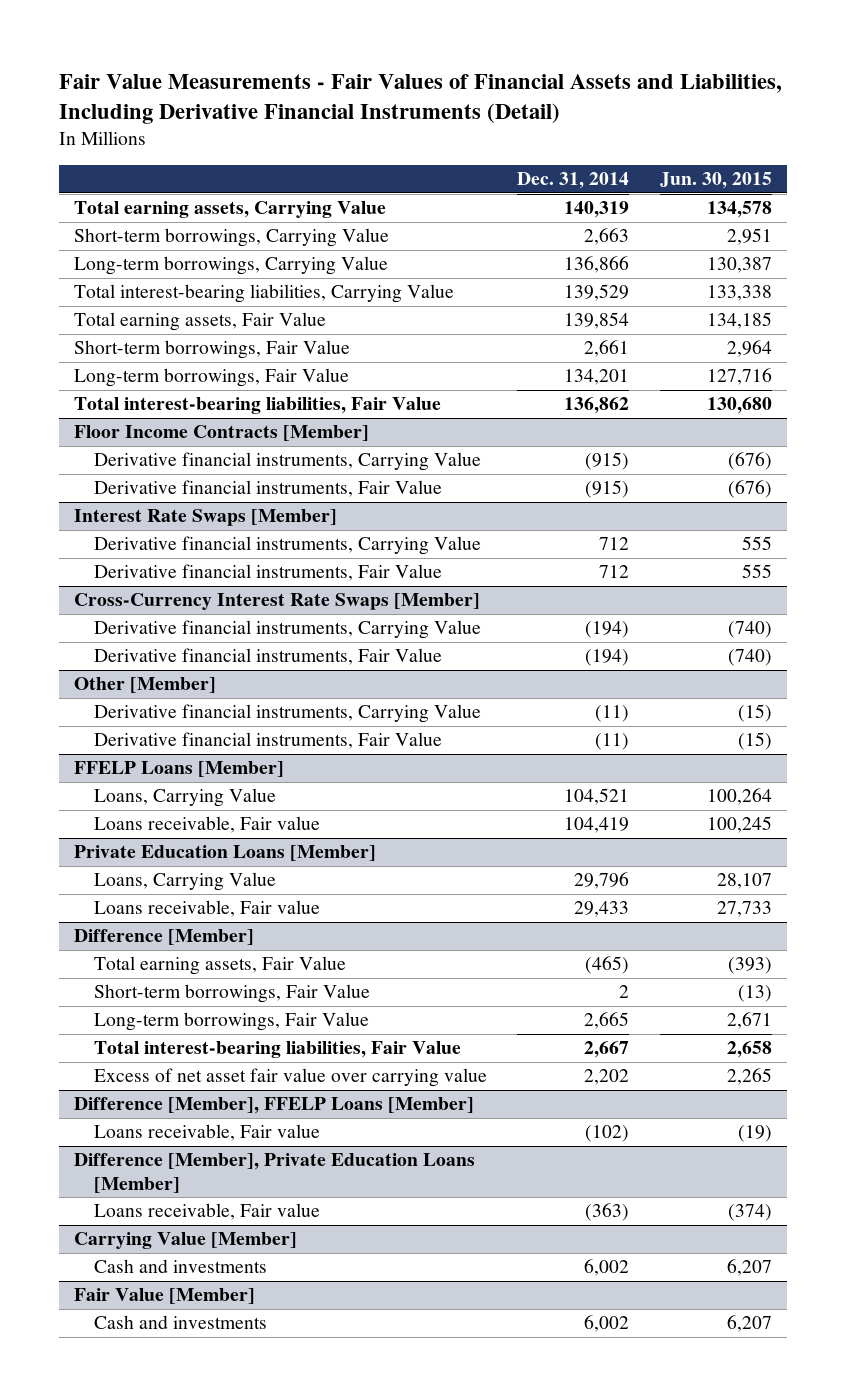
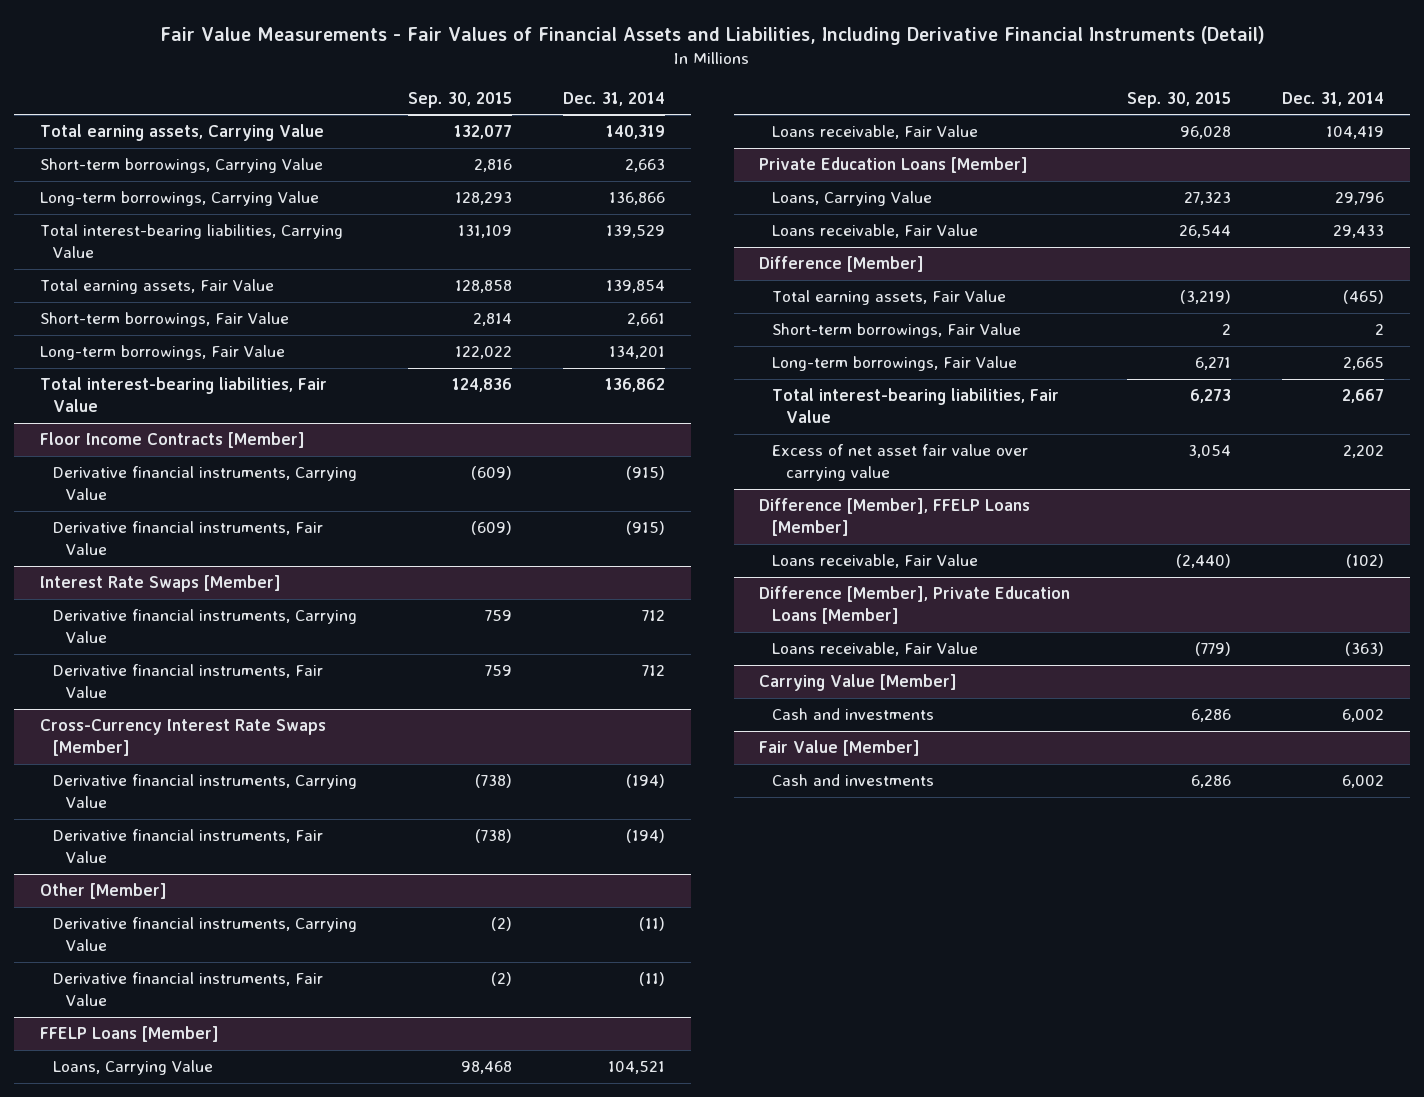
- | Dec. 31, 2014 | Jun. 30, 2015
+ | Sep. 30, 2015 | Dec. 31, 2014
@ FFELP Loans [Member]
- Loans receivable, Fair value | 104,419 | 100,245
+ Loans receivable, Fair Value | 96,028 | 104,419
@ Private Education Loans [Member]
- Loans receivable, Fair value | 29,433 | 27,733
+ Loans receivable, Fair Value | 26,544 | 29,433
@ Difference [Member], FFELP Loans [Member]
- Loans receivable, Fair value | (102) | (19)
+ Loans receivable, Fair Value | (2,440) | (102)
@ Difference [Member], Private Education Loans [Member]
- Loans receivable, Fair value | (363) | (374)
+ Loans receivable, Fair Value | (779) | (363)

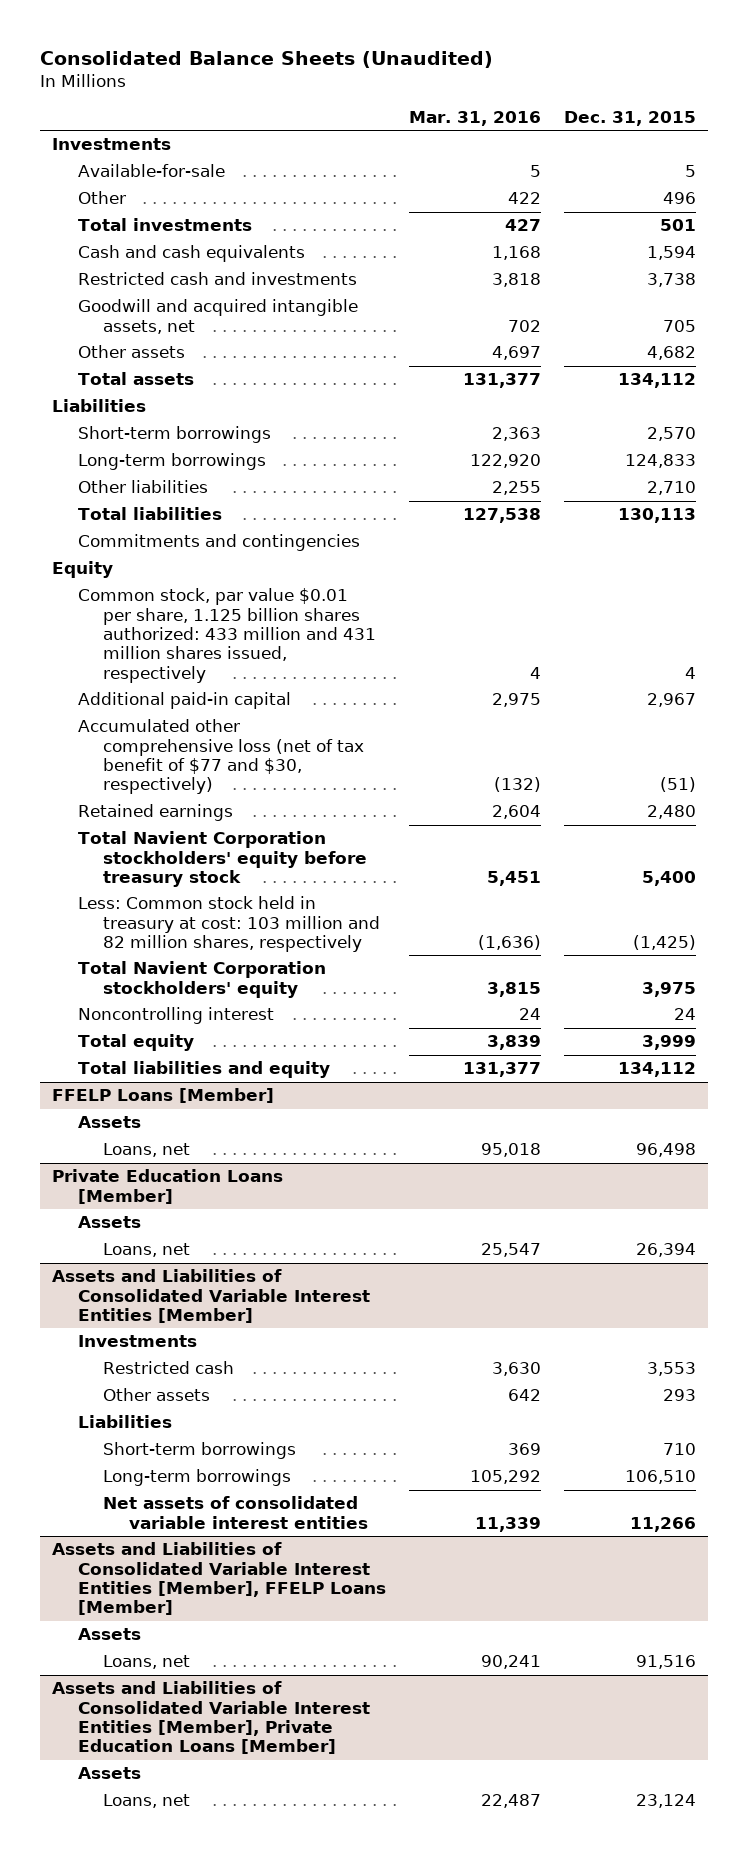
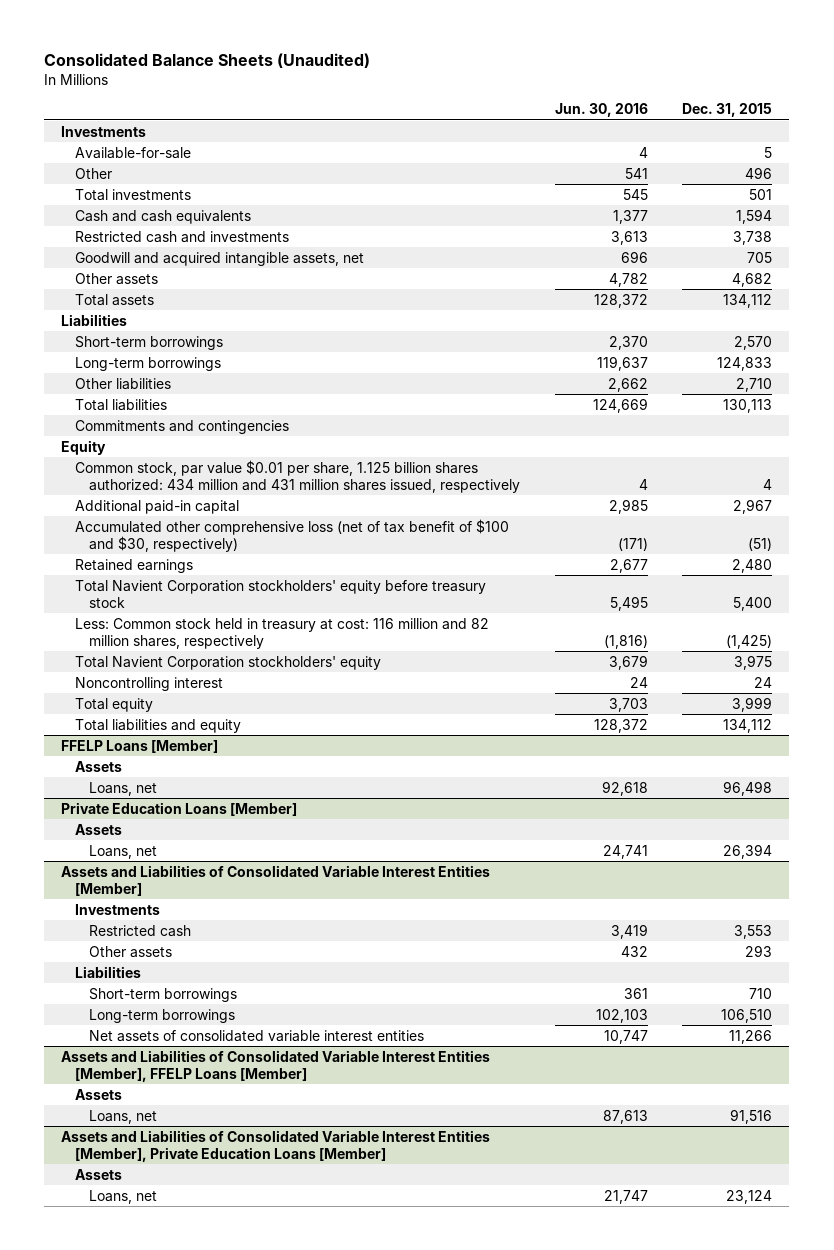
- | Mar. 31, 2016 | Dec. 31, 2015
+ | Jun. 30, 2016 | Dec. 31, 2015
- Common stock, par value $0.01 per share, 1.125 billion shares authorized: 433 million and 431 million shares issued, respectively | 4 | 4
+ Common stock, par value $0.01 per share, 1.125 billion shares authorized: 434 million and 431 million shares issued, respectively | 4 | 4
- Accumulated other comprehensive loss (net of tax benefit of $77 and $30, respectively) | (132) | (51)
+ Accumulated other comprehensive loss (net of tax benefit of $100 and $30, respectively) | (171) | (51)
- Less: Common stock held in treasury at cost: 103 million and 82 million shares, respectively | (1,636) | (1,425)
+ Less: Common stock held in treasury at cost: 116 million and 82 million shares, respectively | (1,816) | (1,425)

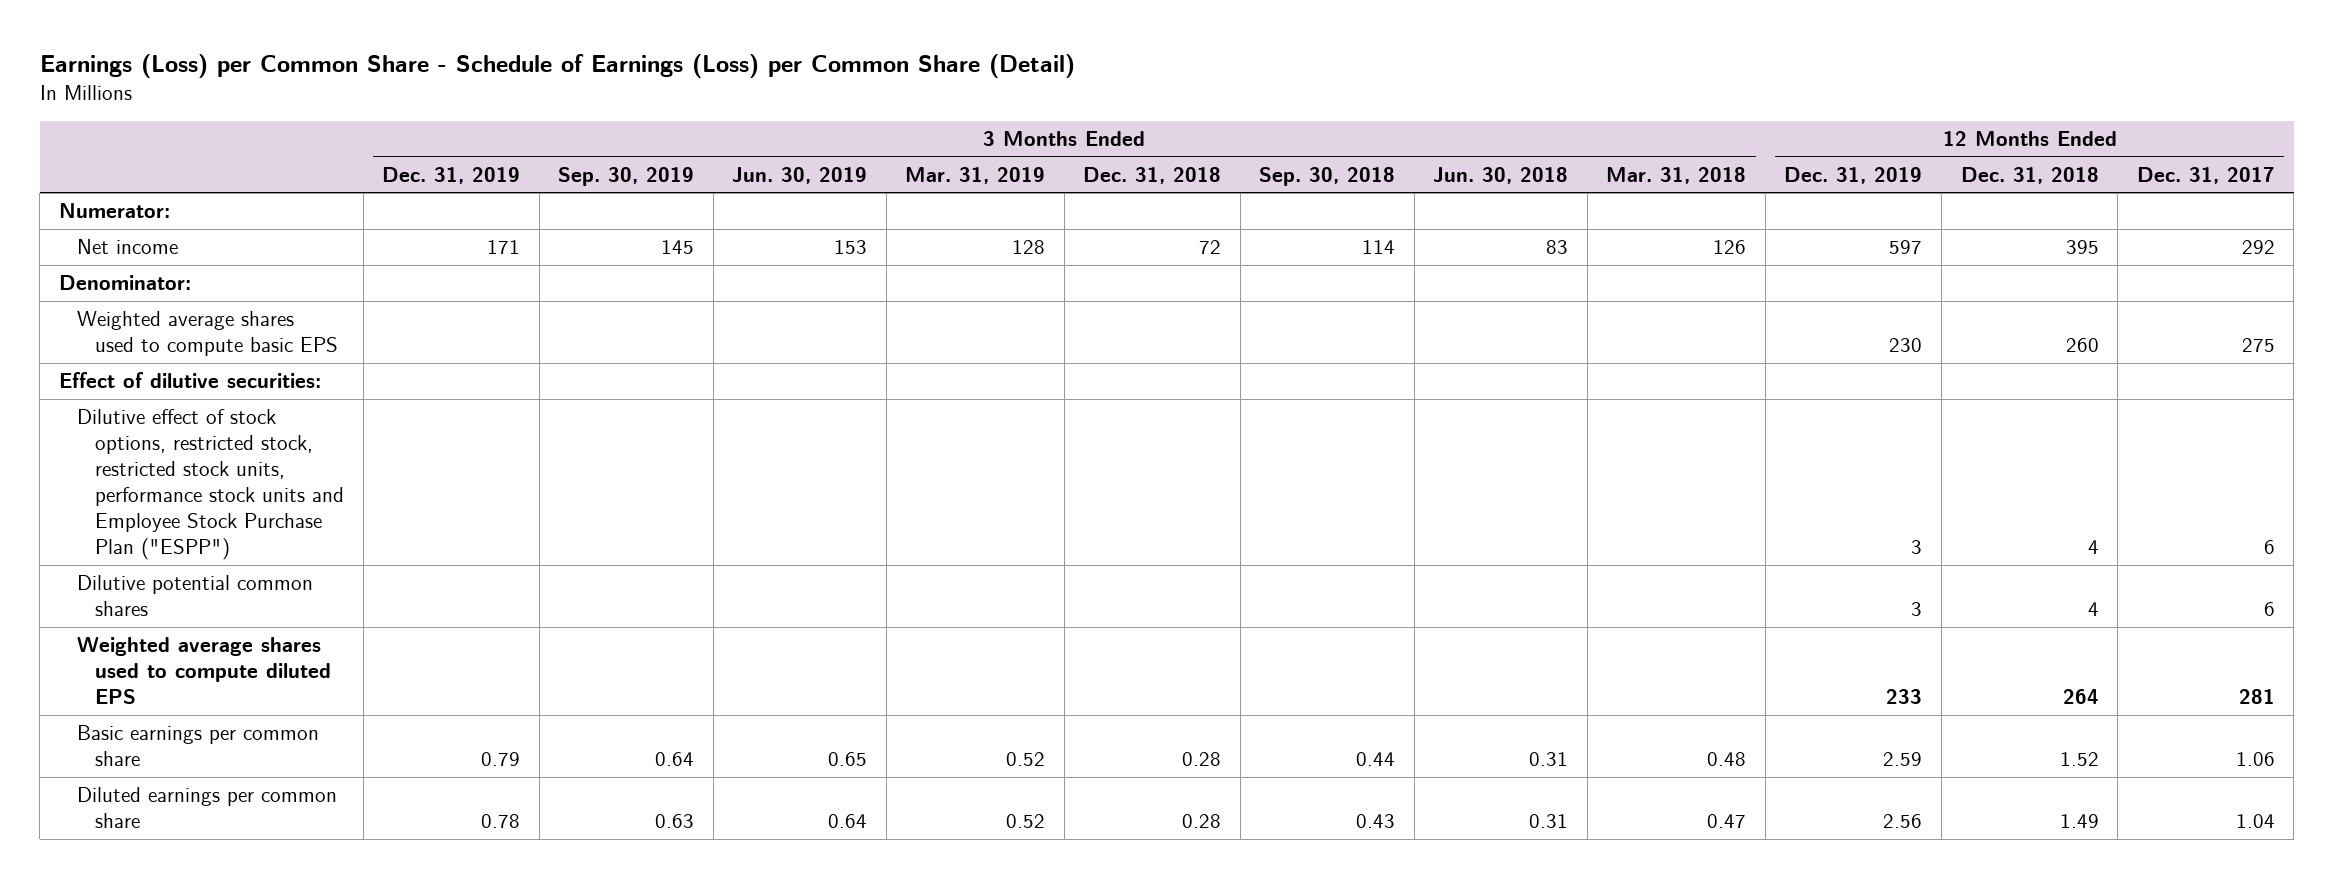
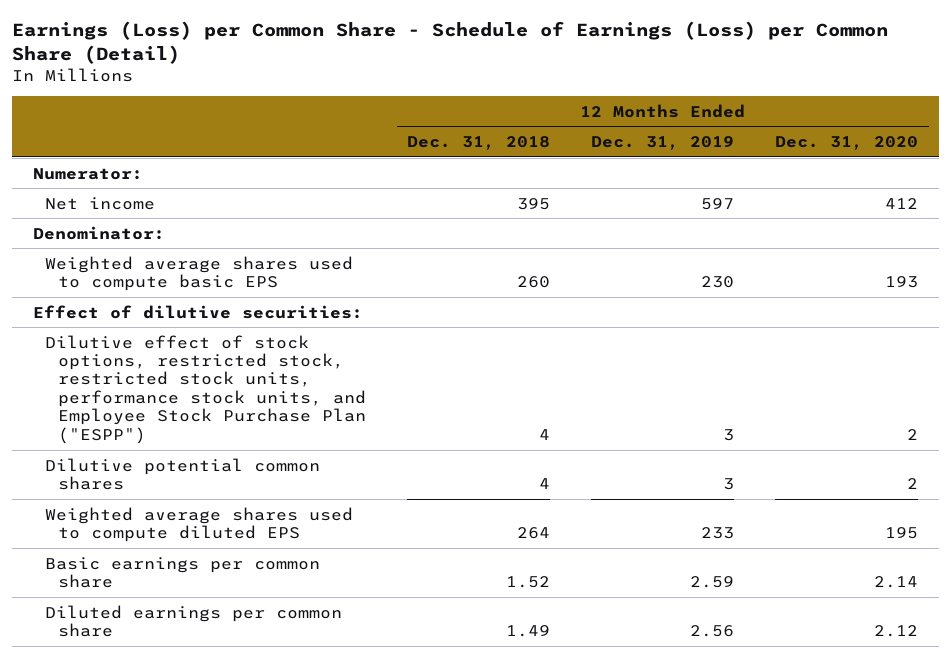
- | 3 Months Ended Dec. 31, 2019 | 3 Months Ended Sep. 30, 2019 | 3 Months Ended Jun. 30, 2019 | 3 Months Ended Mar. 31, 2019 | 3 Months Ended Dec. 31, 2018 | 3 Months Ended Sep. 30, 2018 | 3 Months Ended Jun. 30, 2018 | 3 Months Ended Mar. 31, 2018 | 12 Months Ended Dec. 31, 2019 | 12 Months Ended Dec. 31, 2018 | 12 Months Ended Dec. 31, 2017
+ | 12 Months Ended Dec. 31, 2018 | 12 Months Ended Dec. 31, 2019 | 12 Months Ended Dec. 31, 2020
- Dilutive effect of stock options, restricted stock, restricted stock units, performance stock units and Employee Stock Purchase Plan ("ESPP") | | | | | | | | | 3 | 4 | 6
+ Dilutive effect of stock options, restricted stock, restricted stock units, performance stock units, and Employee Stock Purchase Plan ("ESPP") | 4 | 3 | 2

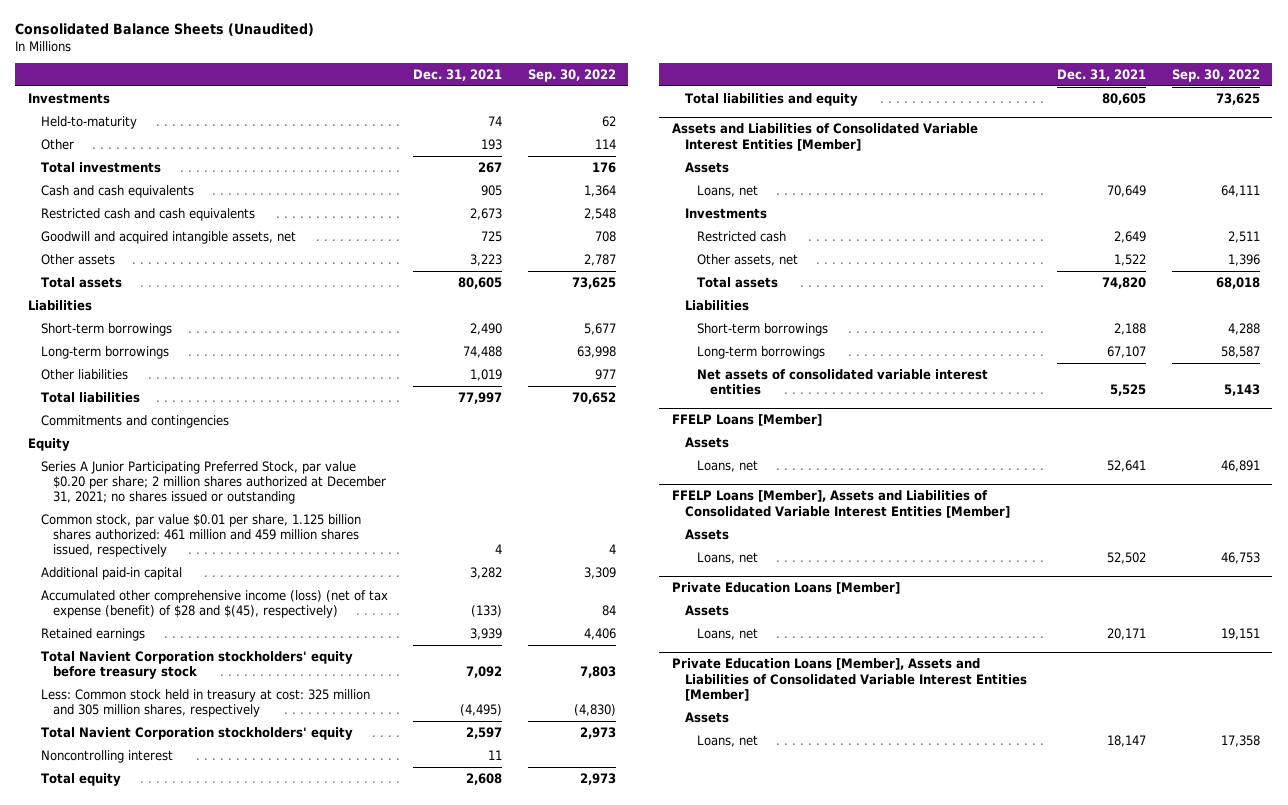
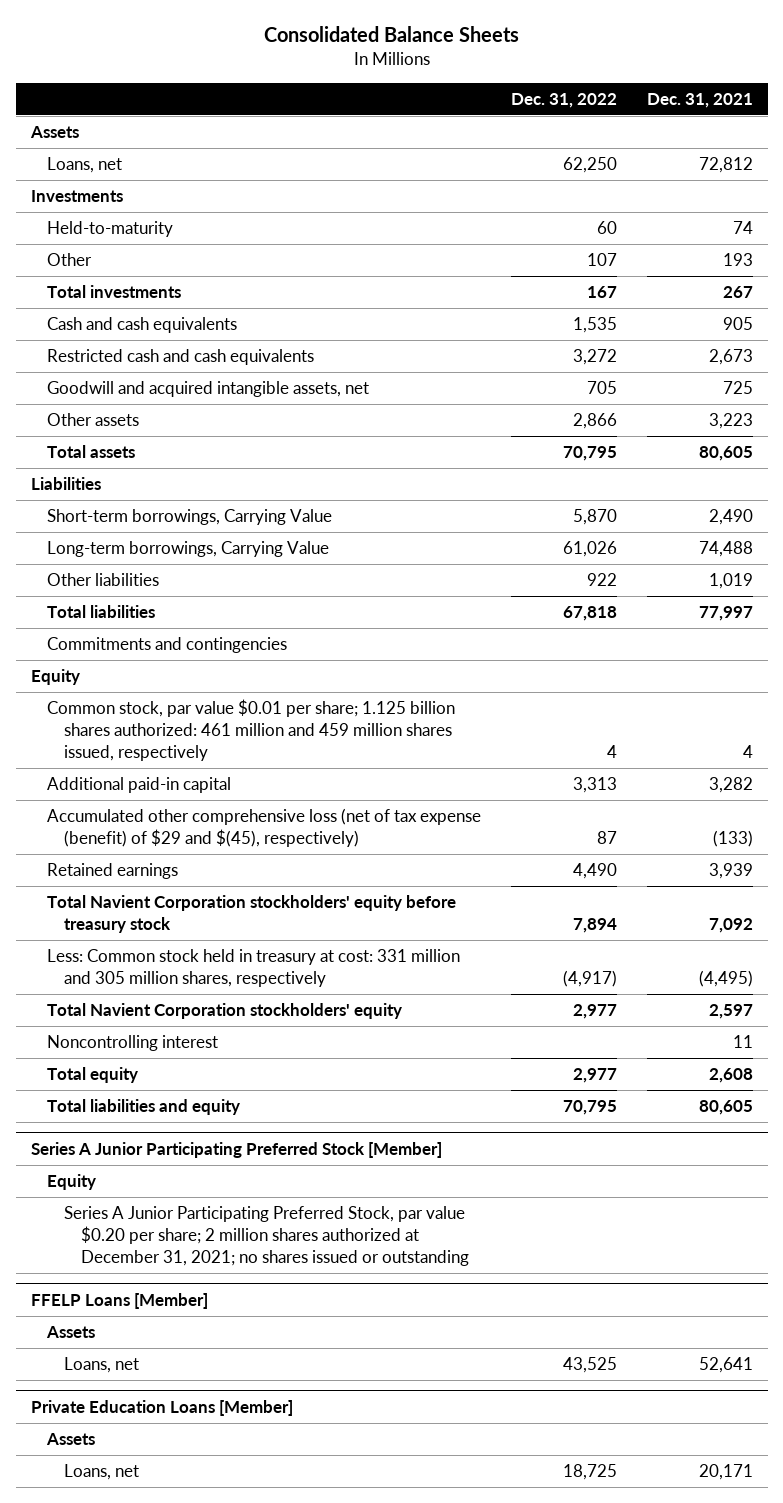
- Consolidated Balance Sheets (Unaudited)
+ Consolidated Balance Sheets
- | Dec. 31, 2021 | Sep. 30, 2022
+ | Dec. 31, 2022 | Dec. 31, 2021
+ Assets
+ Loans, net | 62,250 | 72,812
- Short-term borrowings | 2,490 | 5,677
- Long-term borrowings | 74,488 | 63,998
+ Short-term borrowings, Carrying Value | 5,870 | 2,490
+ Long-term borrowings, Carrying Value | 61,026 | 74,488
- Series A Junior Participating Preferred Stock, par value $0.20 per share; 2 million shares authorized at December 31, 2021; no shares issued or outstanding
- Common stock, par value $0.01 per share, 1.125 billion shares authorized: 461 million and 459 million shares issued, respectively | 4 | 4
+ Common stock, par value $0.01 per share; 1.125 billion shares authorized: 461 million and 459 million shares issued, respectively | 4 | 4
- Accumulated other comprehensive income (loss) (net of tax expense (benefit) of $28 and $(45), respectively) | (133) | 84
+ Accumulated other comprehensive loss (net of tax expense (benefit) of $29 and $(45), respectively) | 87 | (133)
- Less: Common stock held in treasury at cost: 325 million and 305 million shares, respectively | (4,495) | (4,830)
+ Less: Common stock held in treasury at cost: 331 million and 305 million shares, respectively | (4,917) | (4,495)
- Assets and Liabilities of Consolidated Variable Interest Entities [Member]
- Assets
- Loans, net | 70,649 | 64,111
- Investments
- Restricted cash | 2,649 | 2,511
- Other assets, net | 1,522 | 1,396
- Total assets | 74,820 | 68,018
- Liabilities
- Short-term borrowings | 2,188 | 4,288
- Long-term borrowings | 67,107 | 58,587
- Net assets of consolidated variable interest entities | 5,525 | 5,143
+ Series A Junior Participating Preferred Stock [Member]
+ Equity
+ Series A Junior Participating Preferred Stock, par value $0.20 per share; 2 million shares authorized at December 31, 2021; no shares issued or outstanding
- FFELP Loans [Member], Assets and Liabilities of Consolidated Variable Interest Entities [Member]
- Assets
- Loans, net | 52,502 | 46,753
- Private Education Loans [Member], Assets and Liabilities of Consolidated Variable Interest Entities [Member]
- Assets
- Loans, net | 18,147 | 17,358

